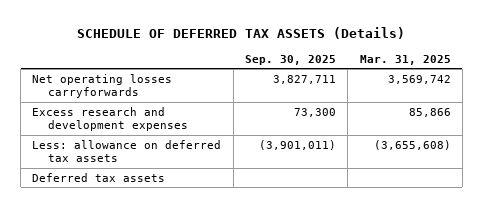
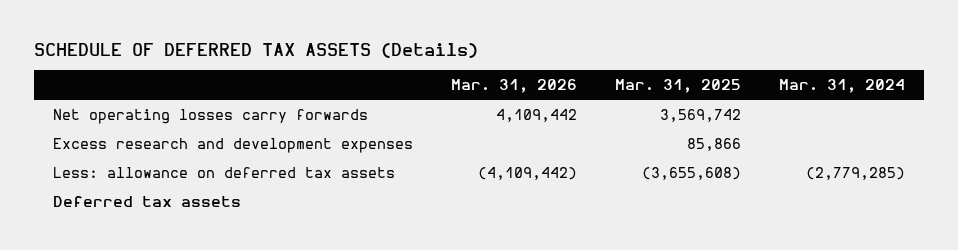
- | Sep. 30, 2025 | Mar. 31, 2025
+ | Mar. 31, 2026 | Mar. 31, 2025 | Mar. 31, 2024
- Net operating losses carryforwards | 3,827,711 | 3,569,742
+ Net operating losses carry forwards | 4,109,442 | 3,569,742 |

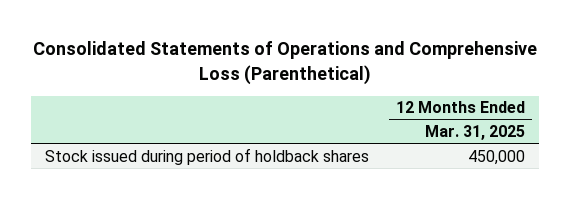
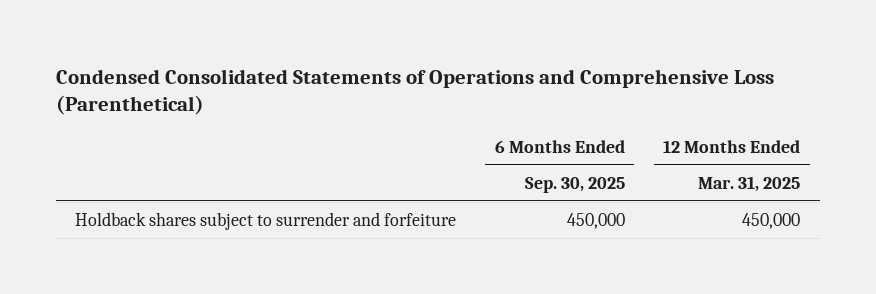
- Consolidated Statements of Operations and Comprehensive Loss (Parenthetical)
+ Condensed Consolidated Statements of Operations and Comprehensive Loss (Parenthetical)
- | 12 Months Ended Mar. 31, 2025
+ | 6 Months Ended Sep. 30, 2025 | 12 Months Ended Mar. 31, 2025
- Stock issued during period of holdback shares | 450,000
+ Holdback shares subject to surrender and forfeiture | 450,000 | 450,000

